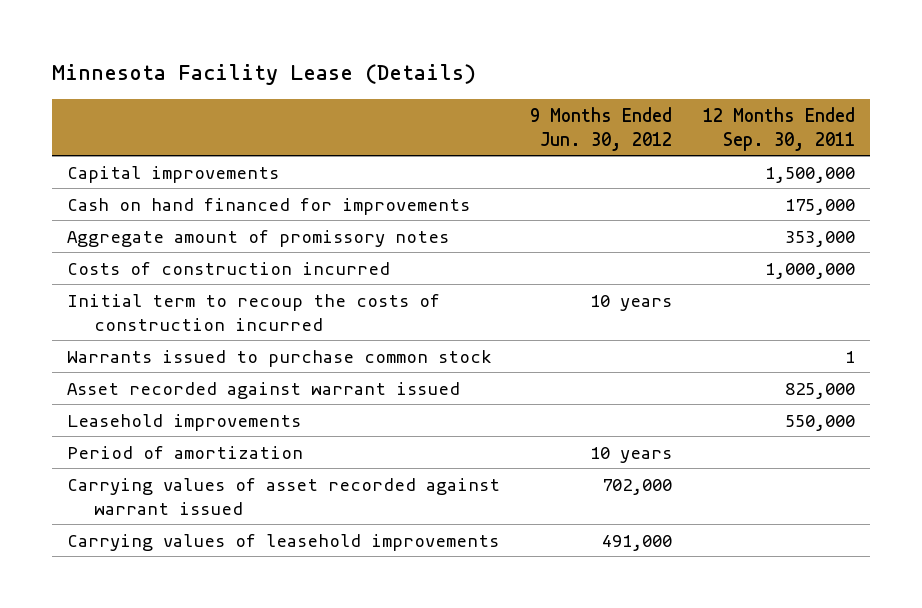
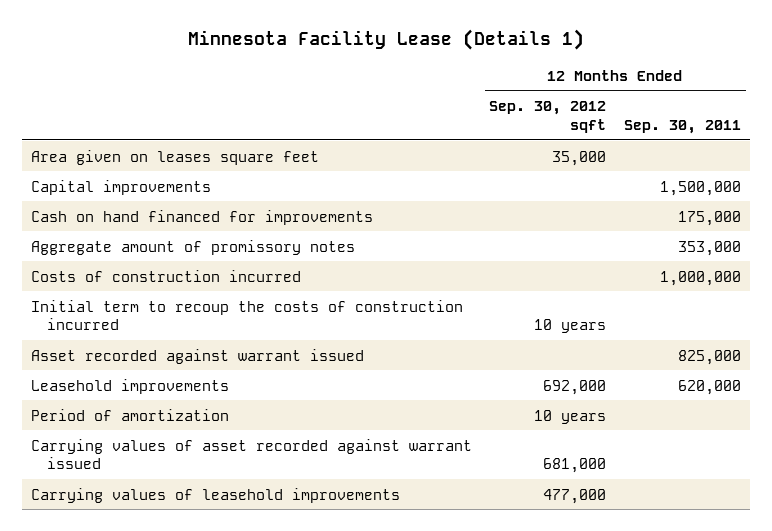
- Minnesota Facility Lease (Details)
+ Minnesota Facility Lease (Details 1)
- | 9 Months Ended Jun. 30, 2012 | 12 Months Ended Sep. 30, 2011
+ | 12 Months Ended Sep. 30, 2012 sqft | 12 Months Ended Sep. 30, 2011
+ Area given on leases square feet | 35,000 |
- Warrants issued to purchase common stock | | 1
- Leasehold improvements | | 550,000
+ Leasehold improvements | 692,000 | 620,000

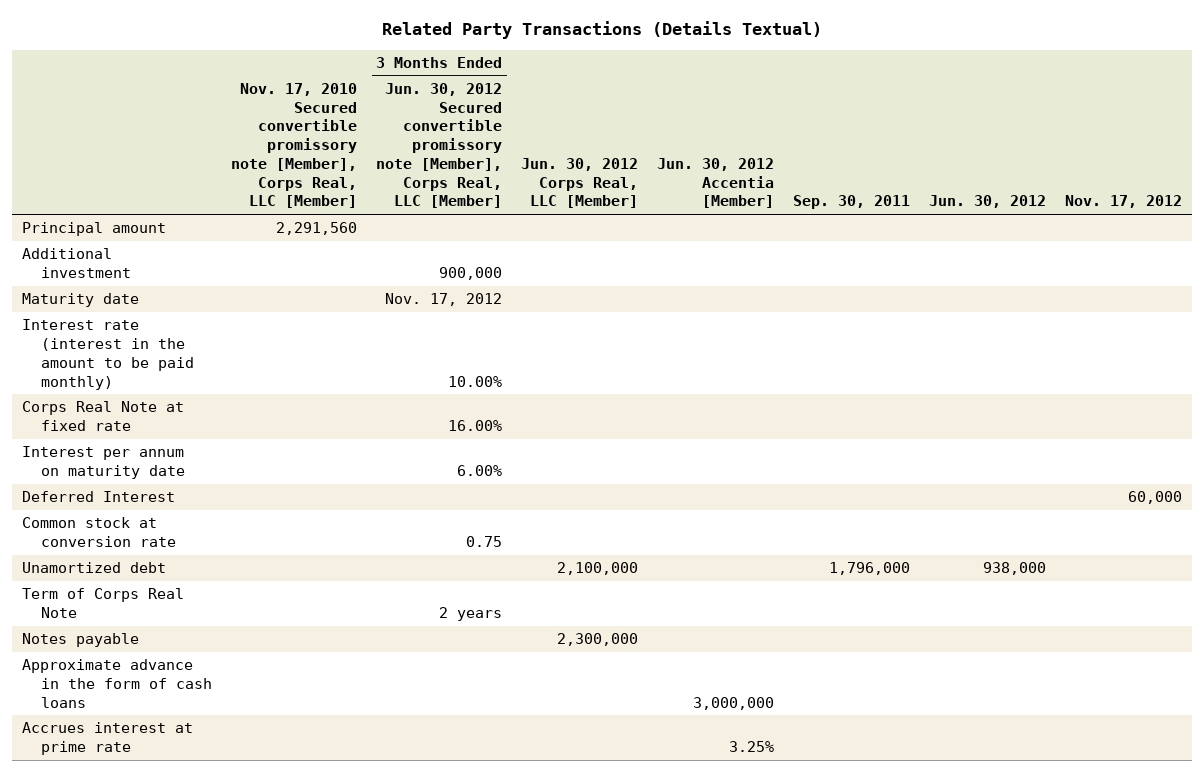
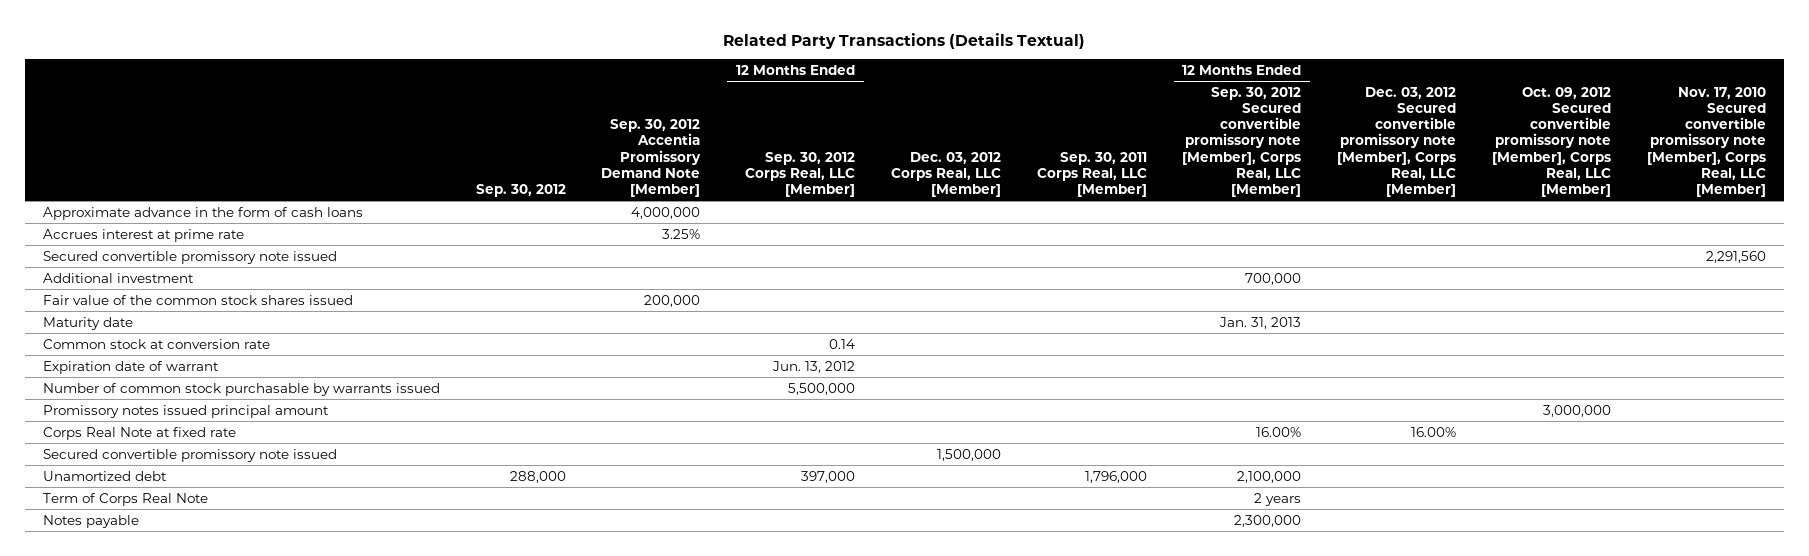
- | Nov. 17, 2010 Secured convertible promissory note [Member], Corps Real, LLC [Member] | 3 Months Ended Jun. 30, 2012 Secured convertible promissory note [Member], Corps Real, LLC [Member] | Jun. 30, 2012 Corps Real, LLC [Member] | Jun. 30, 2012 Accentia [Member] | Sep. 30, 2011 | Jun. 30, 2012 | Nov. 17, 2012
+ | Sep. 30, 2012 | Sep. 30, 2012 Accentia Promissory Demand Note [Member] | 12 Months Ended Sep. 30, 2012 Corps Real, LLC [Member] | Dec. 03, 2012 Corps Real, LLC [Member] | Sep. 30, 2011 Corps Real, LLC [Member] | 12 Months Ended Sep. 30, 2012 Secured convertible promissory note [Member], Corps Real, LLC [Member] | Dec. 03, 2012 Secured convertible promissory note [Member], Corps Real, LLC [Member] | Oct. 09, 2012 Secured convertible promissory note [Member], Corps Real, LLC [Member] | Nov. 17, 2010 Secured convertible promissory note [Member], Corps Real, LLC [Member]
- Principal amount | 2,291,560 | | | | | |
moved up: Approximate advance in the form of cash loans | | 4,000,000 | | | | | | |
moved up: Accrues interest at prime rate | | 3.25% | | | | | | |
+ Secured convertible promissory note issued | | | | | | | | | 2,291,560
+ Fair value of the common stock shares issued | | 200,000 | | | | | | |
- Interest rate (interest in the amount to be paid monthly) | | 10.00% | | | | |
- Interest per annum on maturity date | | 6.00% | | | | |
- Deferred Interest | | | | | | | 60,000
+ Expiration date of warrant | | | Jun. 13, 2012 | | | | | |
+ Number of common stock purchasable by warrants issued | | | 5,500,000 | | | | | |
+ Promissory notes issued principal amount | | | | | | | | 3,000,000 |
moved down: Corps Real Note at fixed rate | | | | | | 16.00% | 16.00% | |
+ Secured convertible promissory note issued | | | | 1,500,000 | | | | |

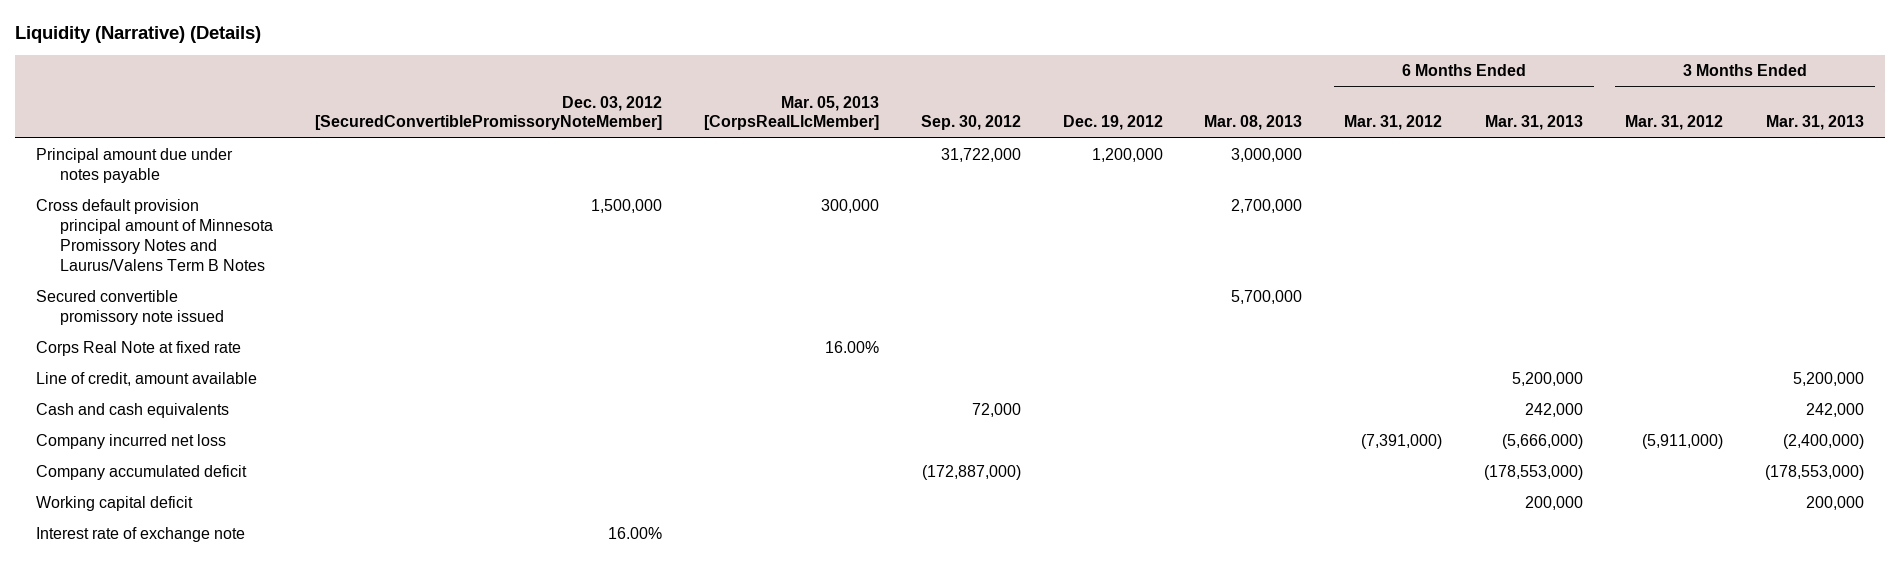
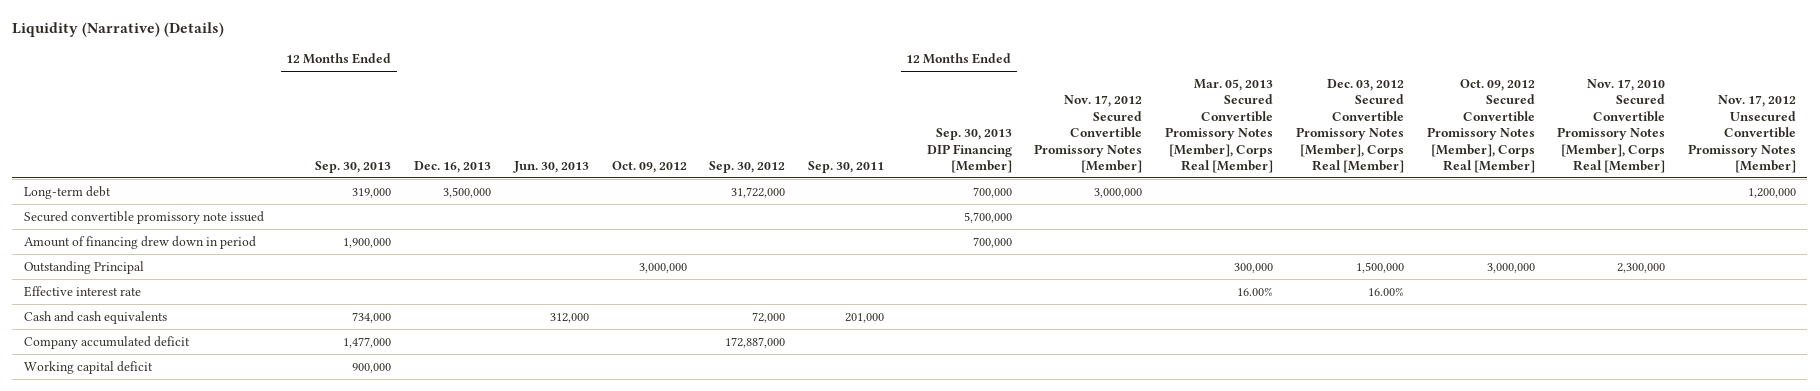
- | Dec. 03, 2012 [SecuredConvertiblePromissoryNoteMember] | Mar. 05, 2013 [CorpsRealLlcMember] | Sep. 30, 2012 | Dec. 19, 2012 | Mar. 08, 2013 | 6 Months Ended Mar. 31, 2012 | 6 Months Ended Mar. 31, 2013 | 3 Months Ended Mar. 31, 2012 | 3 Months Ended Mar. 31, 2013
+ | 12 Months Ended Sep. 30, 2013 | Dec. 16, 2013 | Jun. 30, 2013 | Oct. 09, 2012 | Sep. 30, 2012 | Sep. 30, 2011 | 12 Months Ended Sep. 30, 2013 DIP Financing [Member] | Nov. 17, 2012 Secured Convertible Promissory Notes [Member] | Mar. 05, 2013 Secured Convertible Promissory Notes [Member], Corps Real [Member] | Dec. 03, 2012 Secured Convertible Promissory Notes [Member], Corps Real [Member] | Oct. 09, 2012 Secured Convertible Promissory Notes [Member], Corps Real [Member] | Nov. 17, 2010 Secured Convertible Promissory Notes [Member], Corps Real [Member] | Nov. 17, 2012 Unsecured Convertible Promissory Notes [Member]
- Principal amount due under notes payable | | | 31,722,000 | 1,200,000 | 3,000,000 | | | |
- Cross default provision principal amount of Minnesota Promissory Notes and Laurus/Valens Term B Notes | 1,500,000 | 300,000 | | | 2,700,000 | | | |
+ Long-term debt | 319,000 | 3,500,000 | | | 31,722,000 | | 700,000 | 3,000,000 | | | | | 1,200,000
- Corps Real Note at fixed rate | | 16.00% | | | | | | |
- Line of credit, amount available | | | | | | | 5,200,000 | | 5,200,000
+ Amount of financing drew down in period | 1,900,000 | | | | | | 700,000 | | | | | |
+ Outstanding Principal | | | | 3,000,000 | | | | | 300,000 | 1,500,000 | 3,000,000 | 2,300,000 |
+ Effective interest rate | | | | | | | | | 16.00% | 16.00% | | |
- Company incurred net loss | | | | | | (7,391,000) | (5,666,000) | (5,911,000) | (2,400,000)
- Company accumulated deficit | | | (172,887,000) | | | | (178,553,000) | | (178,553,000)
+ Company accumulated deficit | 1,477,000 | | | | 172,887,000 | | | | | | | |
- Interest rate of exchange note | 16.00% | | | | | | | |

